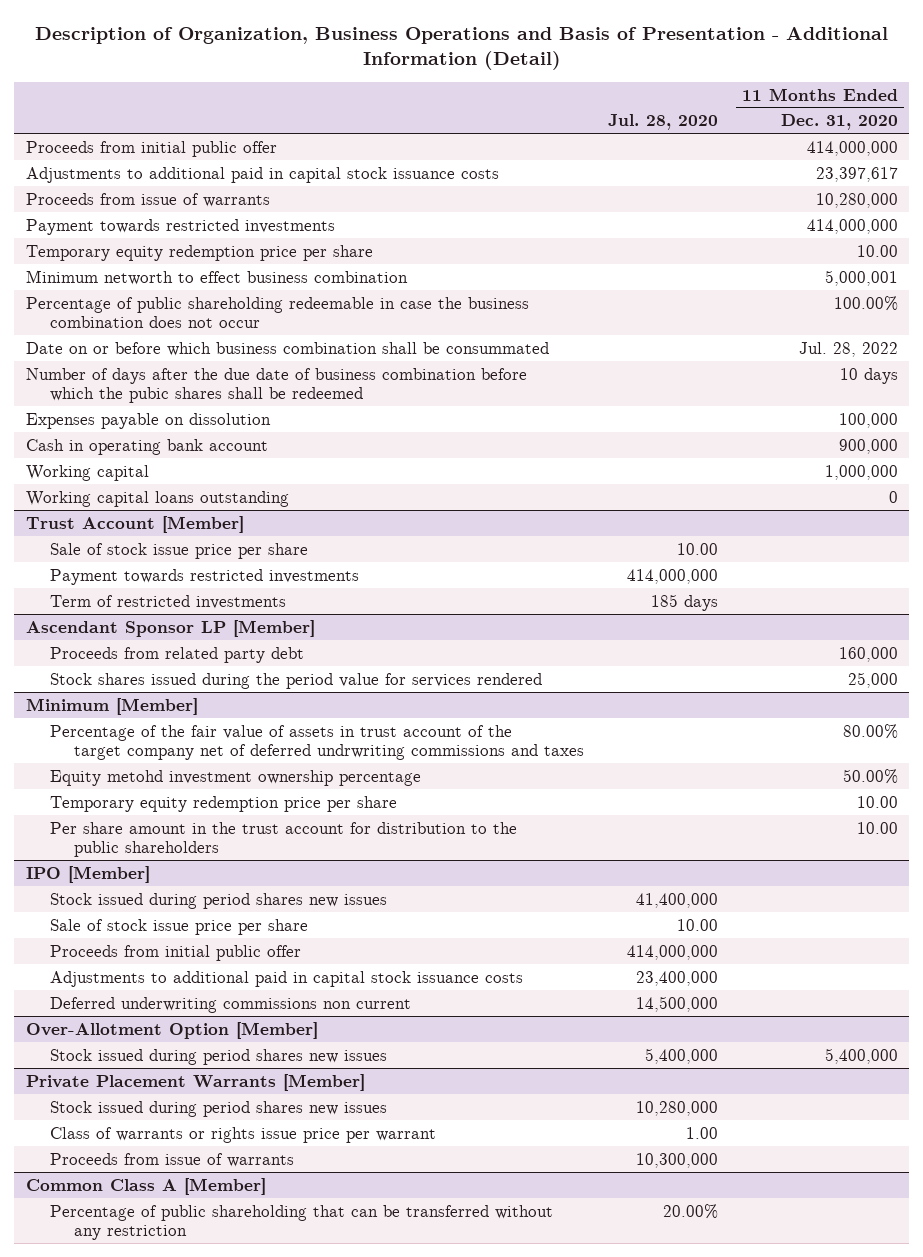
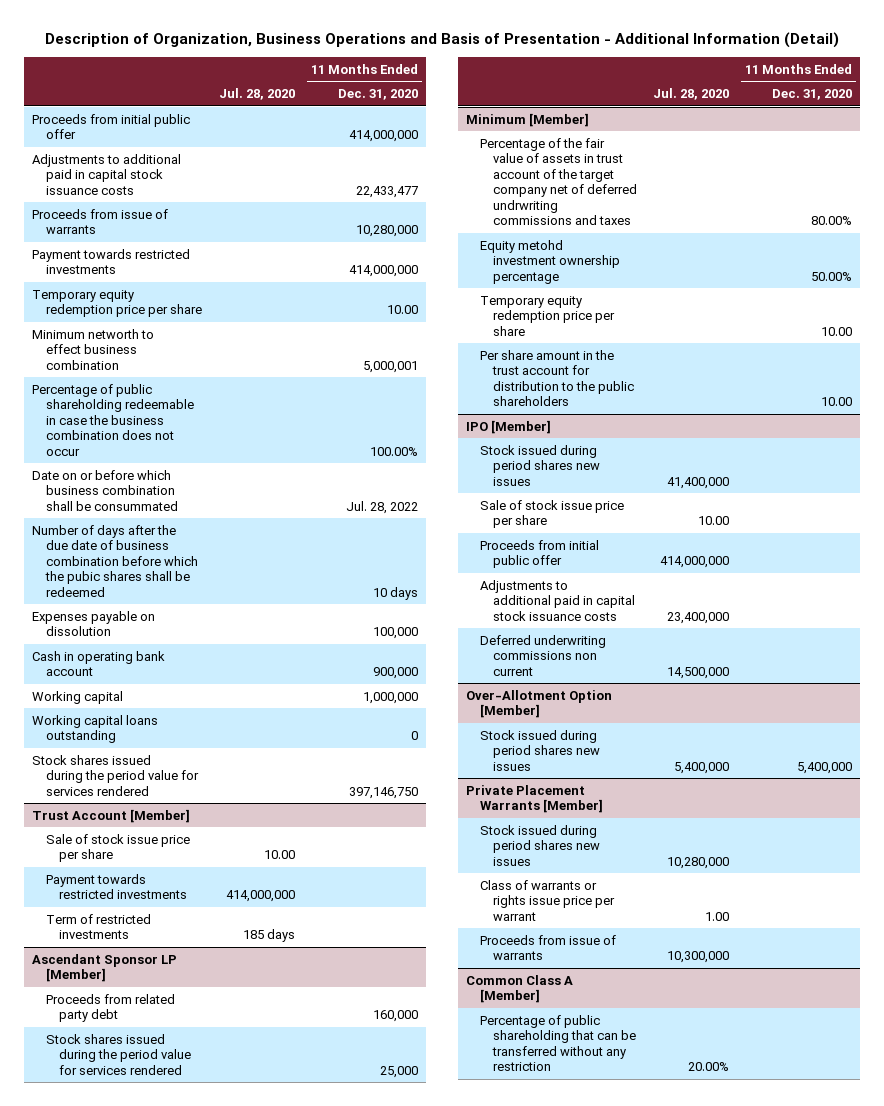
- Adjustments to additional paid in capital stock issuance costs | | 23,397,617
+ Adjustments to additional paid in capital stock issuance costs | | 22,433,477
+ Stock shares issued during the period value for services rendered | | 397,146,750

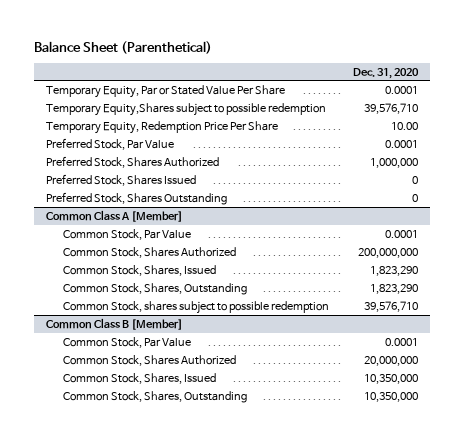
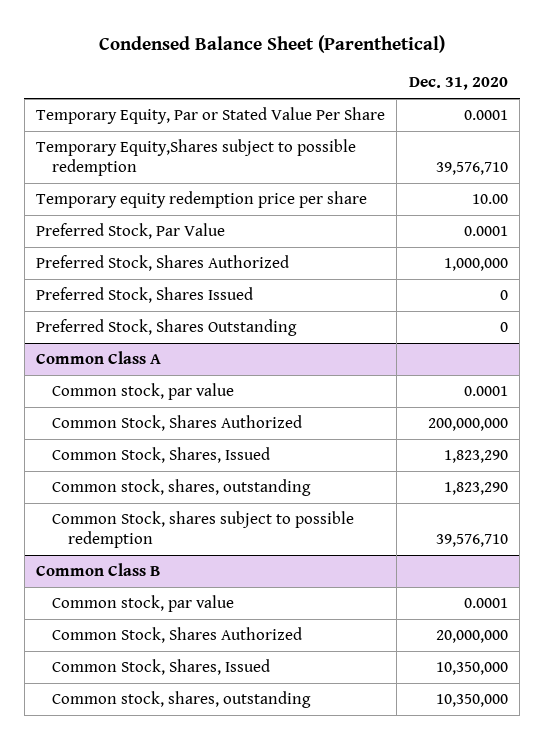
- Balance Sheet (Parenthetical)
+ Condensed Balance Sheet (Parenthetical)
- Temporary Equity, Redemption Price Per Share | 10.00
+ Temporary equity redemption price per share | 10.00
- Common Class A [Member]
- Common Stock, Par Value | 0.0001
+ Common Class A
+ Common stock, par value | 0.0001
- Common Stock, Shares, Outstanding | 1,823,290
+ Common stock, shares, outstanding | 1,823,290
- Common Class B [Member]
- Common Stock, Par Value | 0.0001
+ Common Class B
+ Common stock, par value | 0.0001
- Common Stock, Shares, Outstanding | 10,350,000
+ Common stock, shares, outstanding | 10,350,000

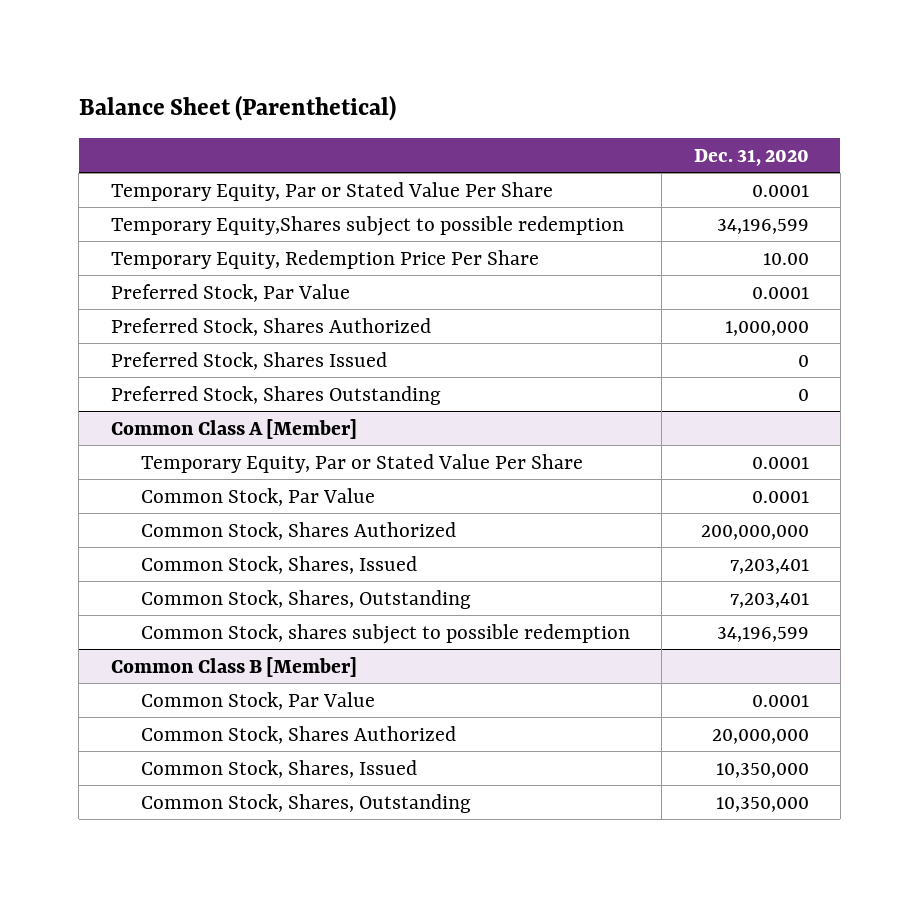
- Condensed Balance Sheet (Parenthetical)
+ Balance Sheet (Parenthetical)
- Temporary Equity,Shares subject to possible redemption | 39,576,710
- Temporary equity redemption price per share | 10.00
+ Temporary Equity,Shares subject to possible redemption | 34,196,599
+ Temporary Equity, Redemption Price Per Share | 10.00
- Common Class A
- Common stock, par value | 0.0001
+ Common Class A [Member]
+ Temporary Equity, Par or Stated Value Per Share | 0.0001
+ Common Stock, Par Value | 0.0001
- Common Stock, Shares, Issued | 1,823,290
- Common stock, shares, outstanding | 1,823,290
- Common Stock, shares subject to possible redemption | 39,576,710
- Common Class B
- Common stock, par value | 0.0001
+ Common Stock, Shares, Issued | 7,203,401
+ Common Stock, Shares, Outstanding | 7,203,401
+ Common Stock, shares subject to possible redemption | 34,196,599
+ Common Class B [Member]
+ Common Stock, Par Value | 0.0001
- Common stock, shares, outstanding | 10,350,000
+ Common Stock, Shares, Outstanding | 10,350,000

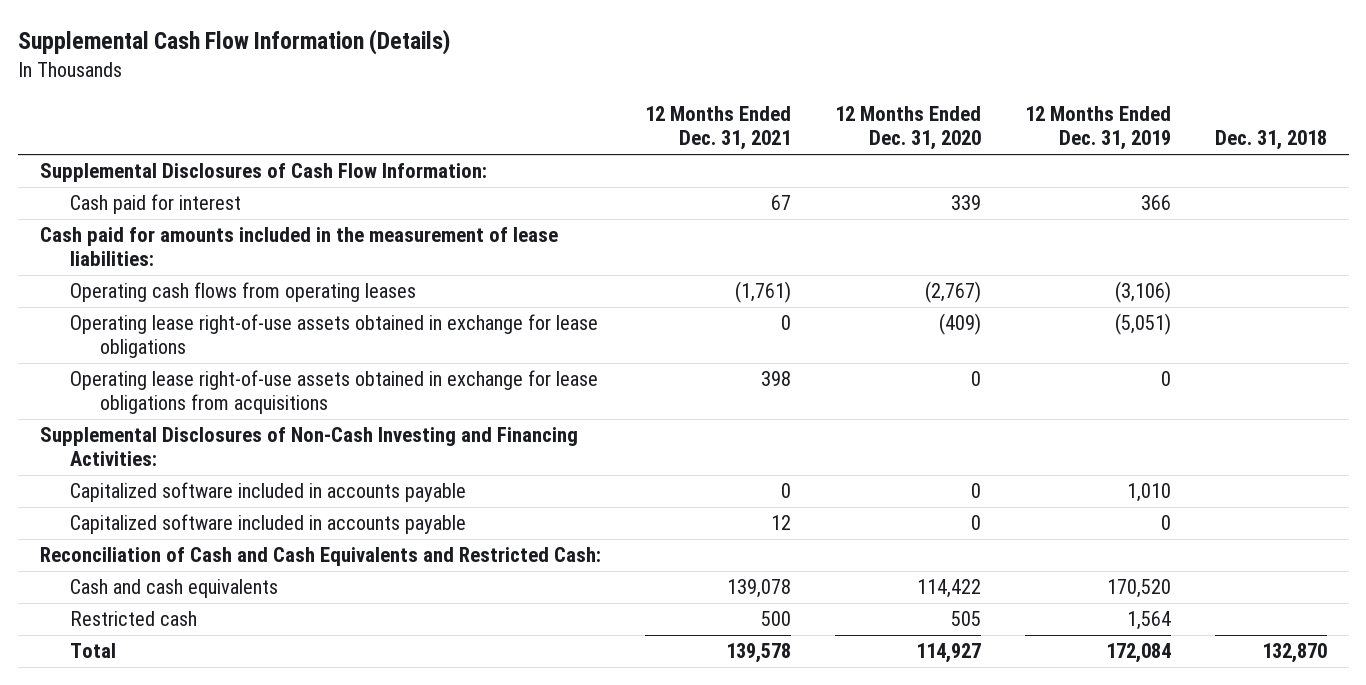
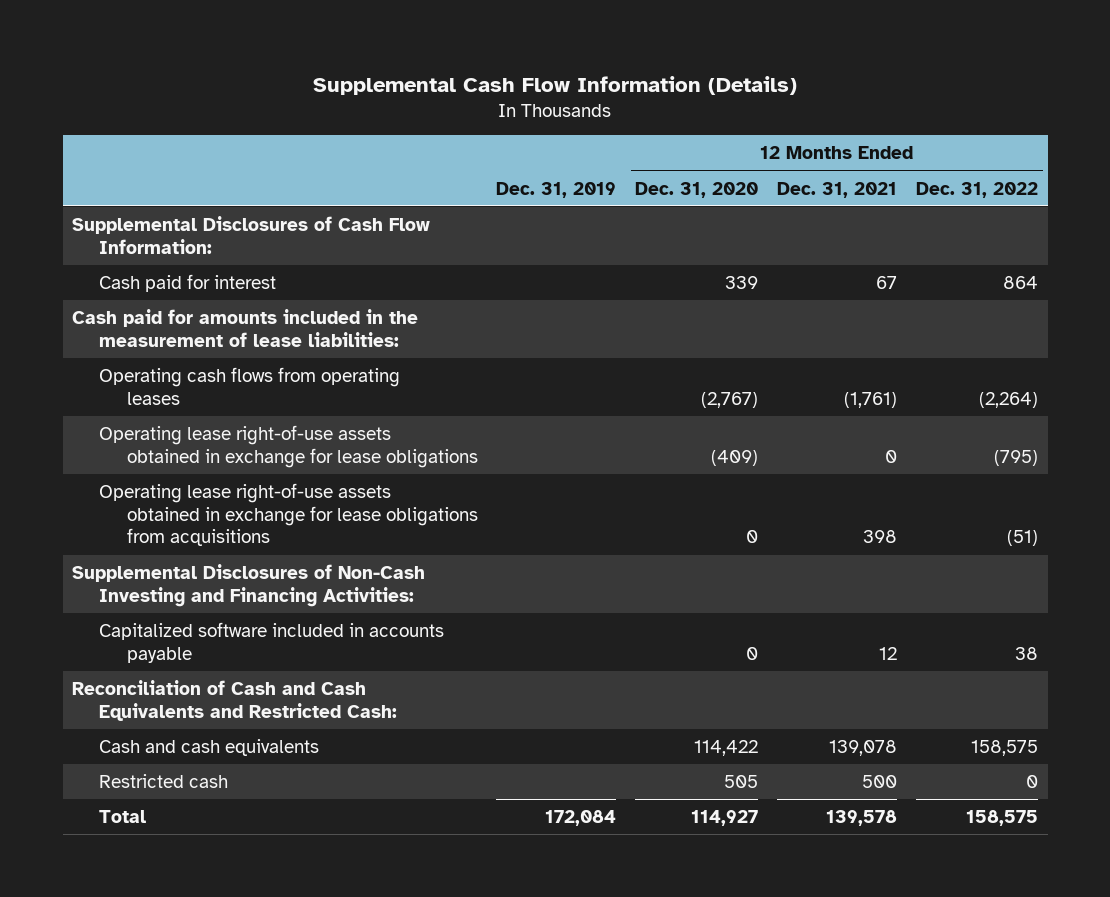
- | 12 Months Ended Dec. 31, 2021 | 12 Months Ended Dec. 31, 2020 | 12 Months Ended Dec. 31, 2019 | Dec. 31, 2018
+ | Dec. 31, 2019 | 12 Months Ended Dec. 31, 2020 | 12 Months Ended Dec. 31, 2021 | 12 Months Ended Dec. 31, 2022
- Capitalized software included in accounts payable | 0 | 0 | 1,010 |

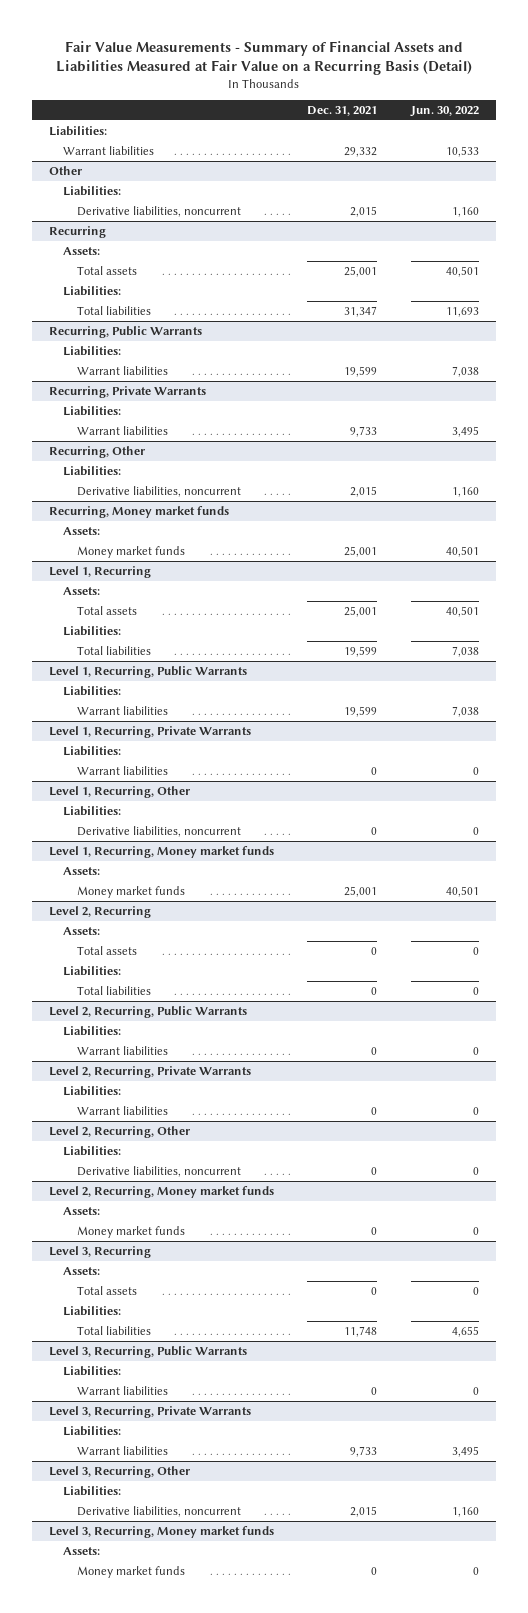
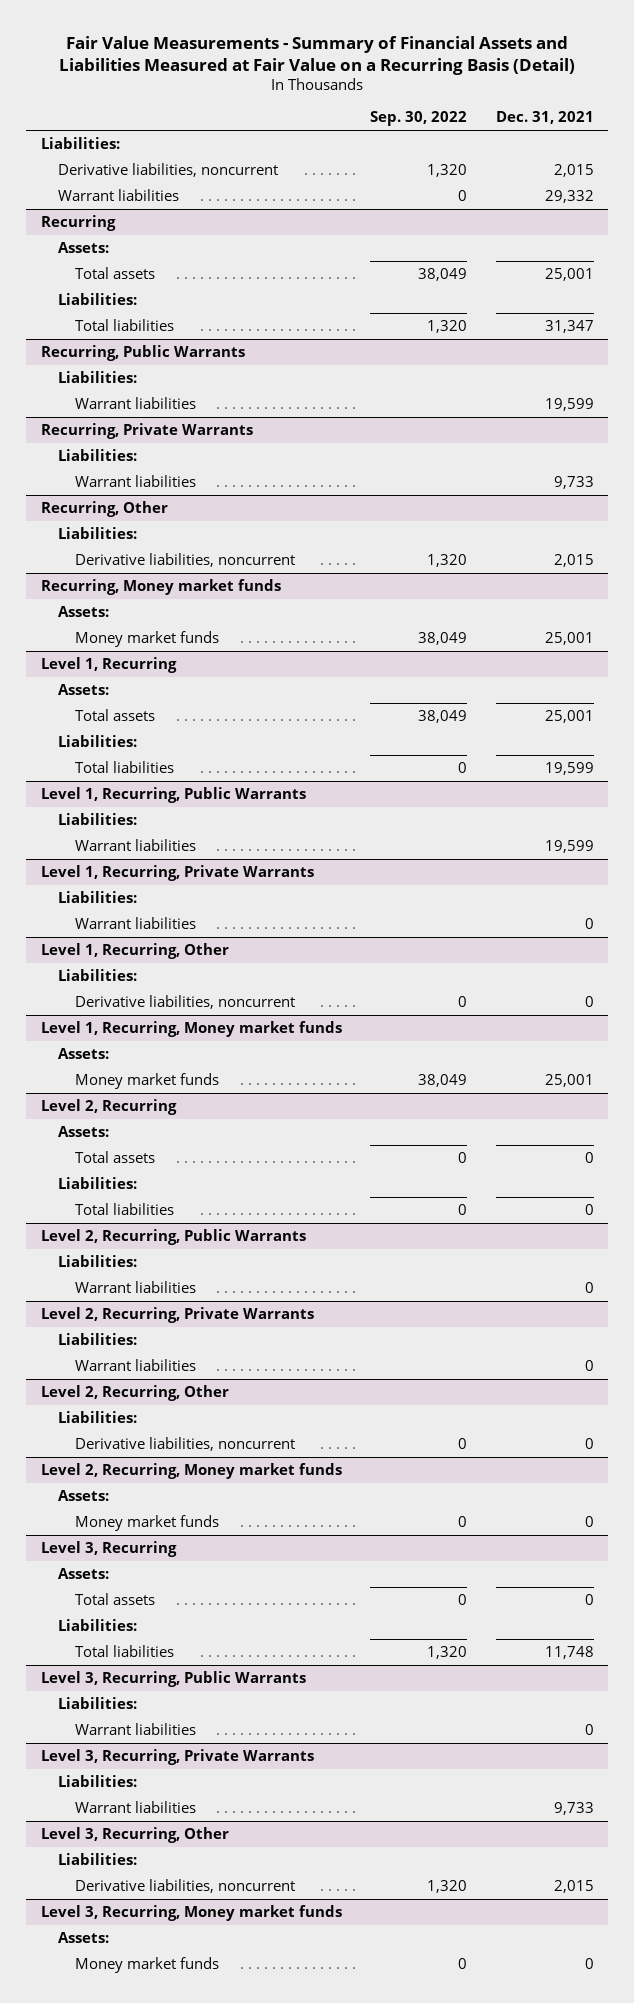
- | Dec. 31, 2021 | Jun. 30, 2022
+ | Sep. 30, 2022 | Dec. 31, 2021
- Other
- Liabilities:
moved down: Warrant liabilities | 0 | 29,332

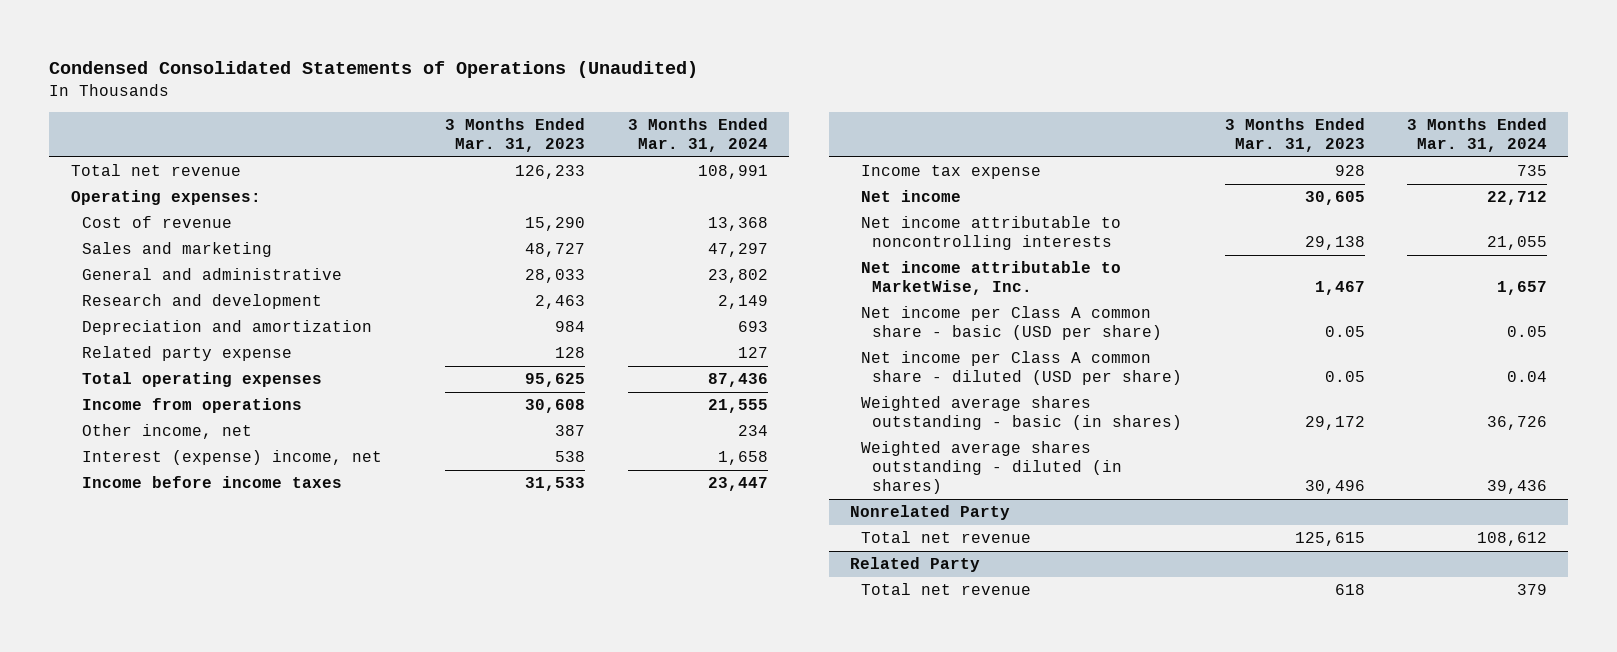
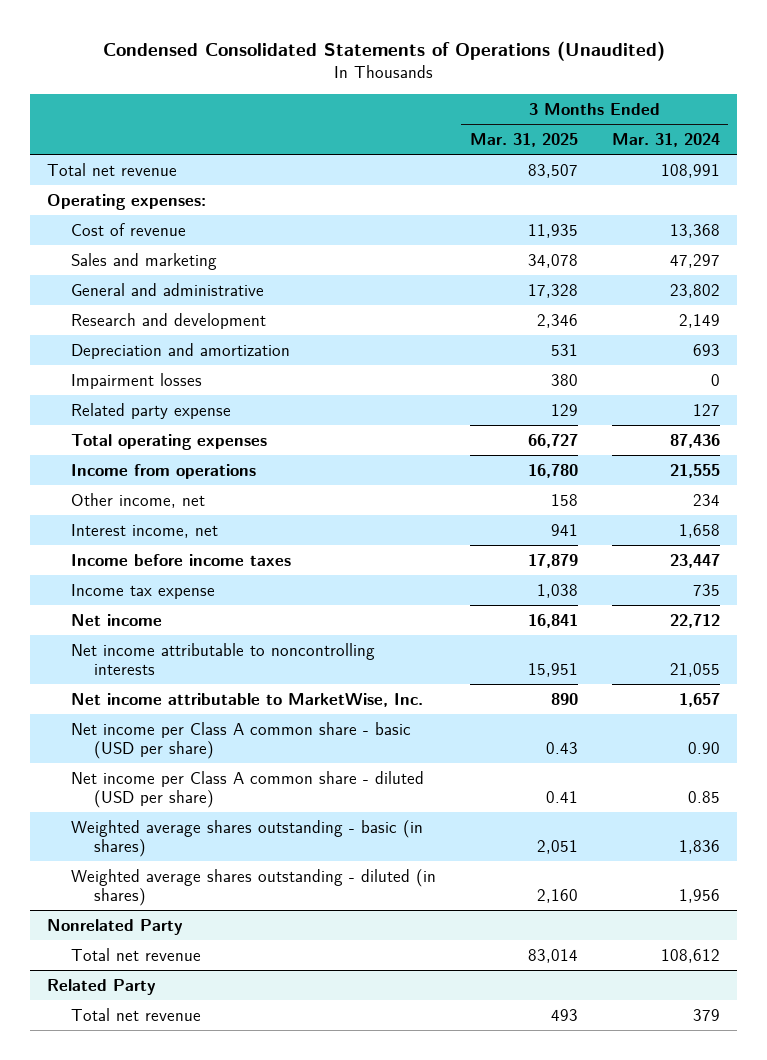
- | 3 Months Ended Mar. 31, 2023 | 3 Months Ended Mar. 31, 2024
+ | 3 Months Ended Mar. 31, 2025 | 3 Months Ended Mar. 31, 2024
+ Impairment losses | 380 | 0
- Interest (expense) income, net | 538 | 1,658
+ Interest income, net | 941 | 1,658
- Net income per Class A common share - basic (USD per share) | 0.05 | 0.05
- Net income per Class A common share - diluted (USD per share) | 0.05 | 0.04
- Weighted average shares outstanding - basic (in shares) | 29,172 | 36,726
- Weighted average shares outstanding - diluted (in shares) | 30,496 | 39,436
+ Net income per Class A common share - basic (USD per share) | 0.43 | 0.90
+ Net income per Class A common share - diluted (USD per share) | 0.41 | 0.85
+ Weighted average shares outstanding - basic (in shares) | 2,051 | 1,836
+ Weighted average shares outstanding - diluted (in shares) | 2,160 | 1,956

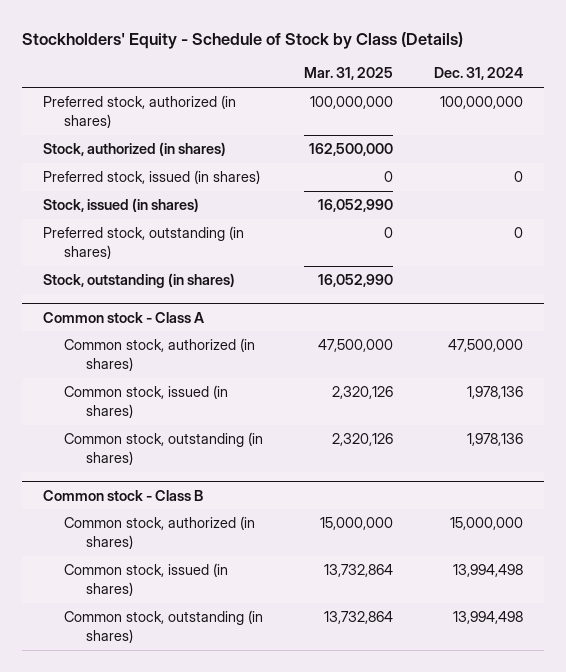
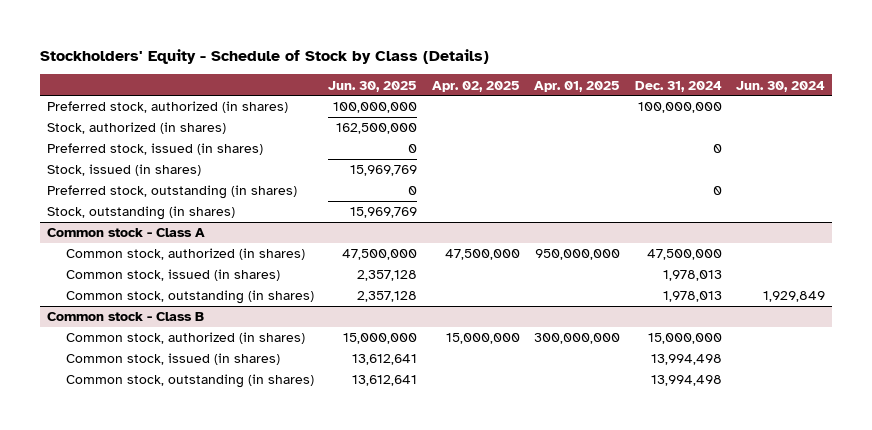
- | Mar. 31, 2025 | Dec. 31, 2024
+ | Jun. 30, 2025 | Apr. 02, 2025 | Apr. 01, 2025 | Dec. 31, 2024 | Jun. 30, 2024
@ Common stock - Class A
- Common stock, issued (in shares) | 2,320,126 | 1,978,136
- Common stock, outstanding (in shares) | 2,320,126 | 1,978,136
+ Common stock, issued (in shares) | 2,357,128 | | | 1,978,013 |
+ Common stock, outstanding (in shares) | 2,357,128 | | | 1,978,013 | 1,929,849

